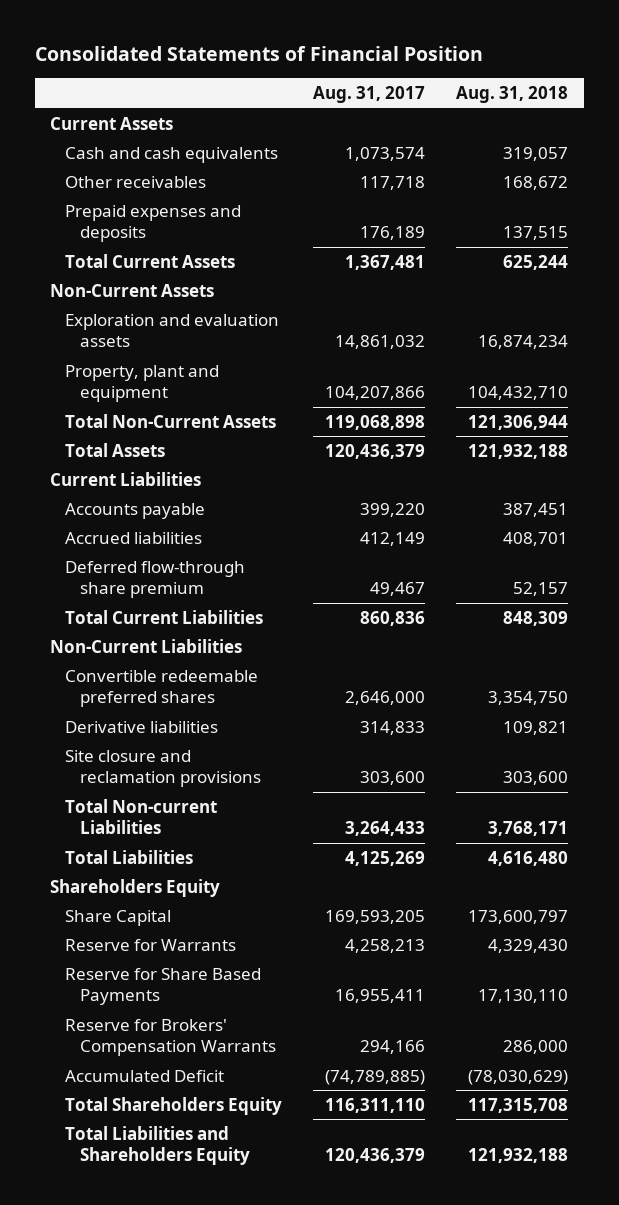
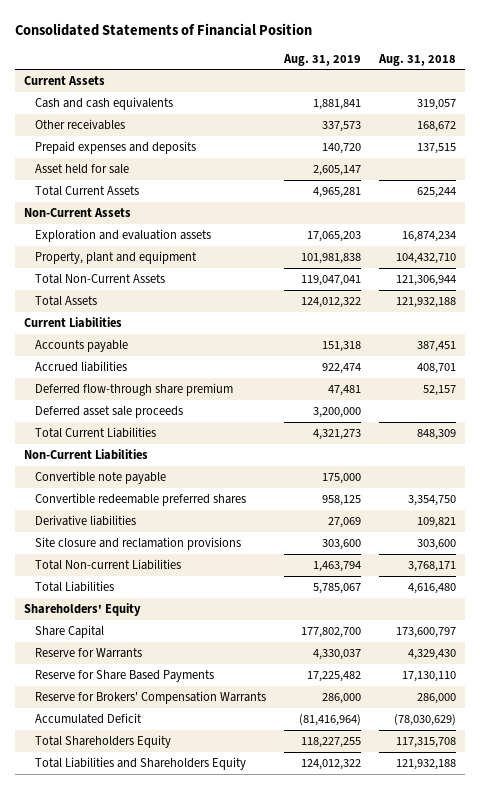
- | Aug. 31, 2017 | Aug. 31, 2018
+ | Aug. 31, 2019 | Aug. 31, 2018
+ Asset held for sale | 2,605,147 |
+ Deferred asset sale proceeds | 3,200,000 |
+ Convertible note payable | 175,000 |
- Shareholders Equity
+ Shareholders' Equity

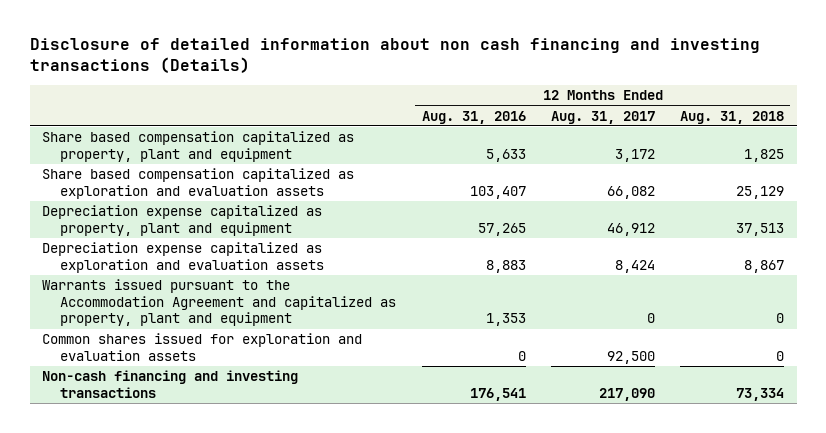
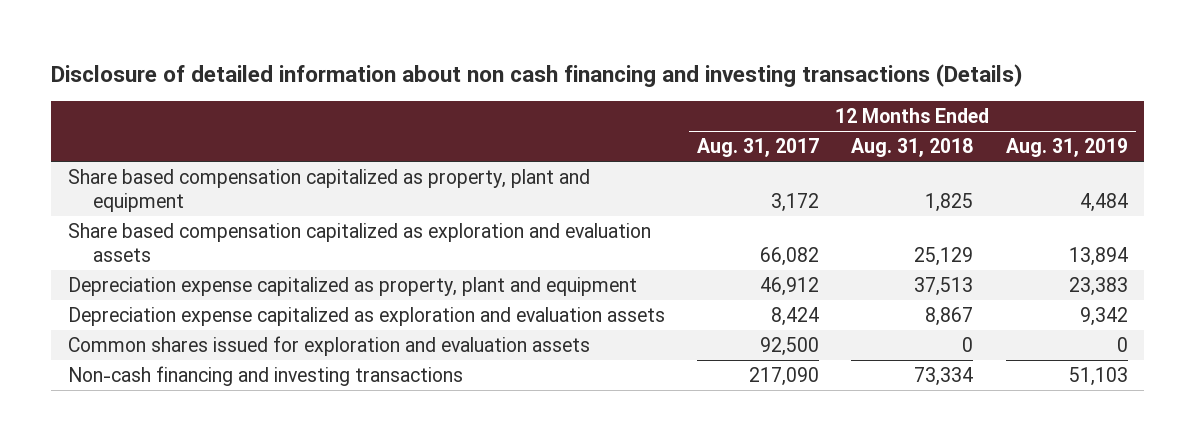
- | 12 Months Ended Aug. 31, 2016 | 12 Months Ended Aug. 31, 2017 | 12 Months Ended Aug. 31, 2018
+ | 12 Months Ended Aug. 31, 2017 | 12 Months Ended Aug. 31, 2018 | 12 Months Ended Aug. 31, 2019
- Warrants issued pursuant to the Accommodation Agreement and capitalized as property, plant and equipment | 1,353 | 0 | 0

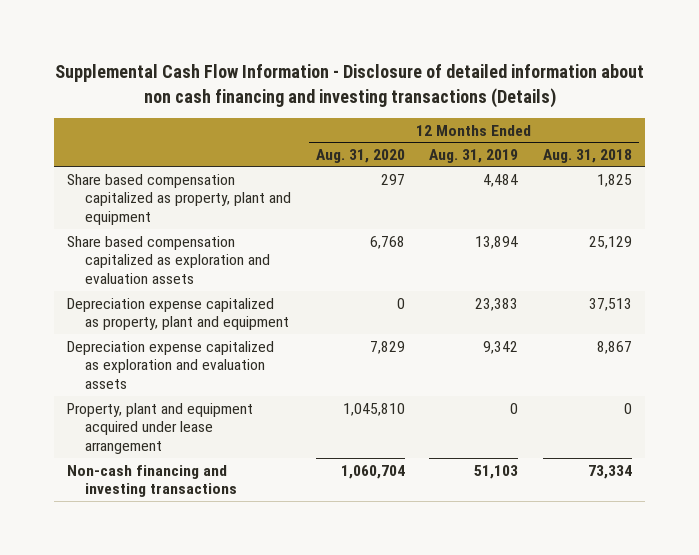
- Disclosure of detailed information about non cash financing and investing transactions (Details)
+ Supplemental Cash Flow Information - Disclosure of detailed information about non cash financing and investing transactions (Details)
- | 12 Months Ended Aug. 31, 2017 | 12 Months Ended Aug. 31, 2018 | 12 Months Ended Aug. 31, 2019
+ | 12 Months Ended Aug. 31, 2020 | 12 Months Ended Aug. 31, 2019 | 12 Months Ended Aug. 31, 2018
- Common shares issued for exploration and evaluation assets | 92,500 | 0 | 0
+ Property, plant and equipment acquired under lease arrangement | 1,045,810 | 0 | 0

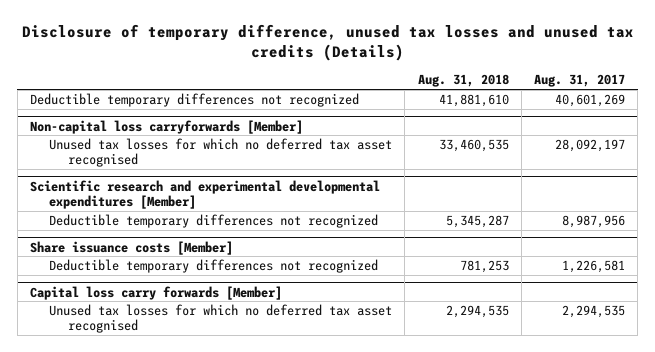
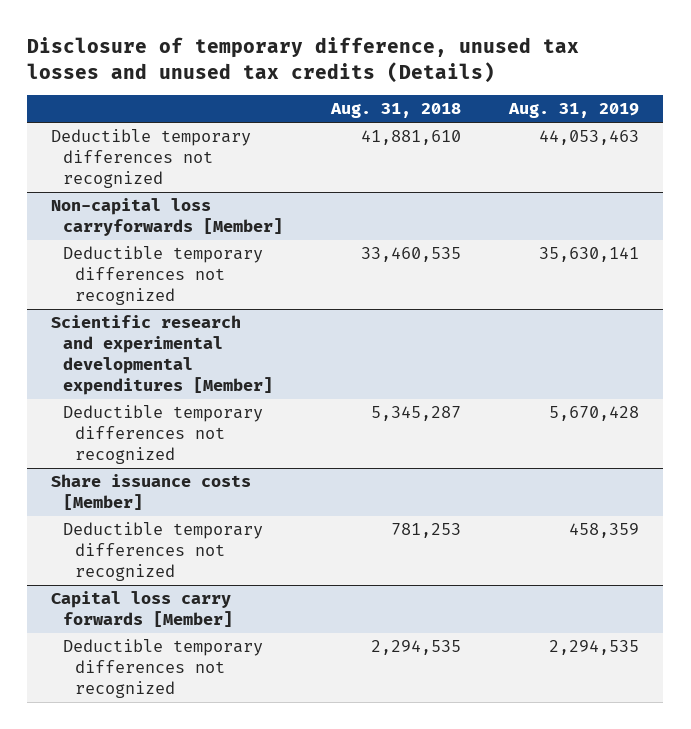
- | Aug. 31, 2018 | Aug. 31, 2017
+ | Aug. 31, 2018 | Aug. 31, 2019
@ Non-capital loss carryforwards [Member]
- Unused tax losses for which no deferred tax asset recognised | 33,460,535 | 28,092,197
+ Deductible temporary differences not recognized | 33,460,535 | 35,630,141
@ Capital loss carry forwards [Member]
- Unused tax losses for which no deferred tax asset recognised | 2,294,535 | 2,294,535
+ Deductible temporary differences not recognized | 2,294,535 | 2,294,535

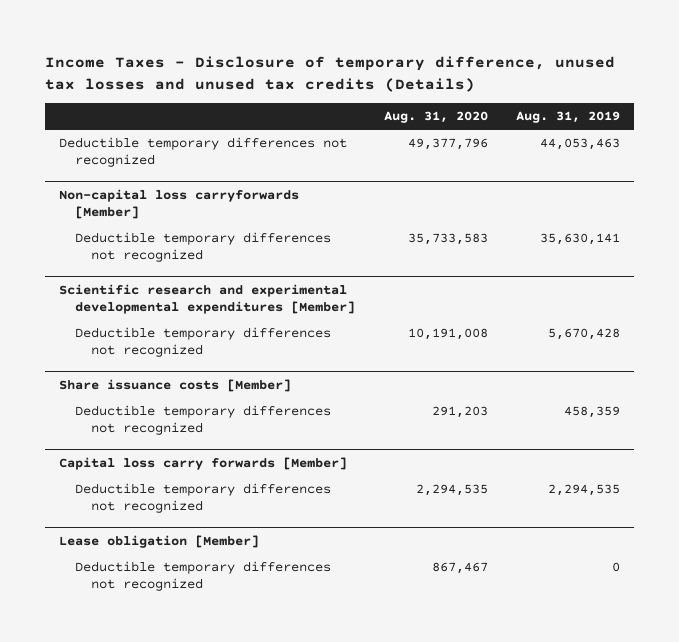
- Disclosure of temporary difference, unused tax losses and unused tax credits (Details)
+ Income Taxes - Disclosure of temporary difference, unused tax losses and unused tax credits (Details)
- | Aug. 31, 2018 | Aug. 31, 2019
+ | Aug. 31, 2020 | Aug. 31, 2019
+ Lease obligation [Member]
+ Deductible temporary differences not recognized | 867,467 | 0

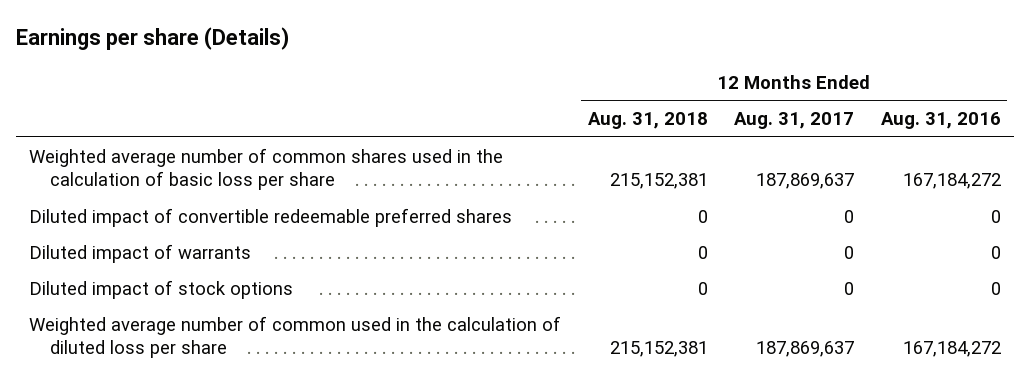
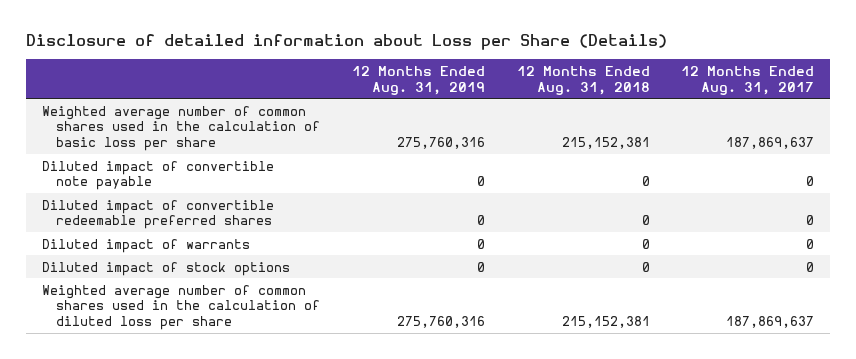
- Earnings per share (Details)
+ Disclosure of detailed information about Loss per Share (Details)
- | 12 Months Ended Aug. 31, 2018 | 12 Months Ended Aug. 31, 2017 | 12 Months Ended Aug. 31, 2016
+ | 12 Months Ended Aug. 31, 2019 | 12 Months Ended Aug. 31, 2018 | 12 Months Ended Aug. 31, 2017
+ Diluted impact of convertible note payable | 0 | 0 | 0
- Weighted average number of common used in the calculation of diluted loss per share | 215,152,381 | 187,869,637 | 167,184,272
+ Weighted average number of common shares used in the calculation of diluted loss per share | 275,760,316 | 215,152,381 | 187,869,637

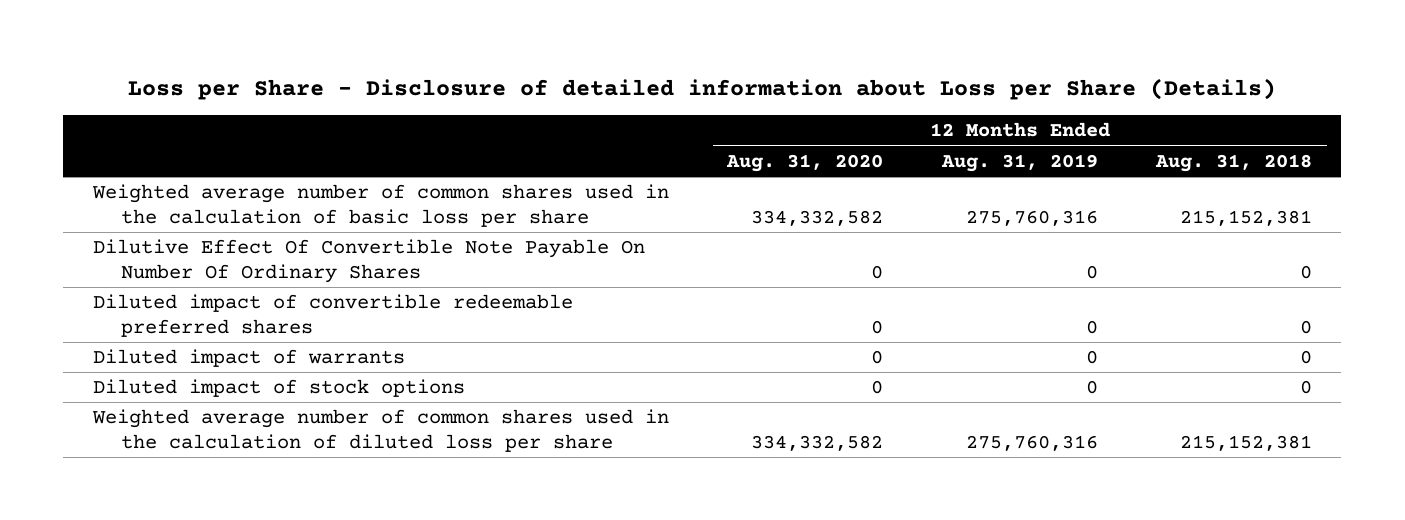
- Disclosure of detailed information about Loss per Share (Details)
+ Loss per Share - Disclosure of detailed information about Loss per Share (Details)
- | 12 Months Ended Aug. 31, 2019 | 12 Months Ended Aug. 31, 2018 | 12 Months Ended Aug. 31, 2017
+ | 12 Months Ended Aug. 31, 2020 | 12 Months Ended Aug. 31, 2019 | 12 Months Ended Aug. 31, 2018
- Diluted impact of convertible note payable | 0 | 0 | 0
+ Dilutive Effect Of Convertible Note Payable On Number Of Ordinary Shares | 0 | 0 | 0

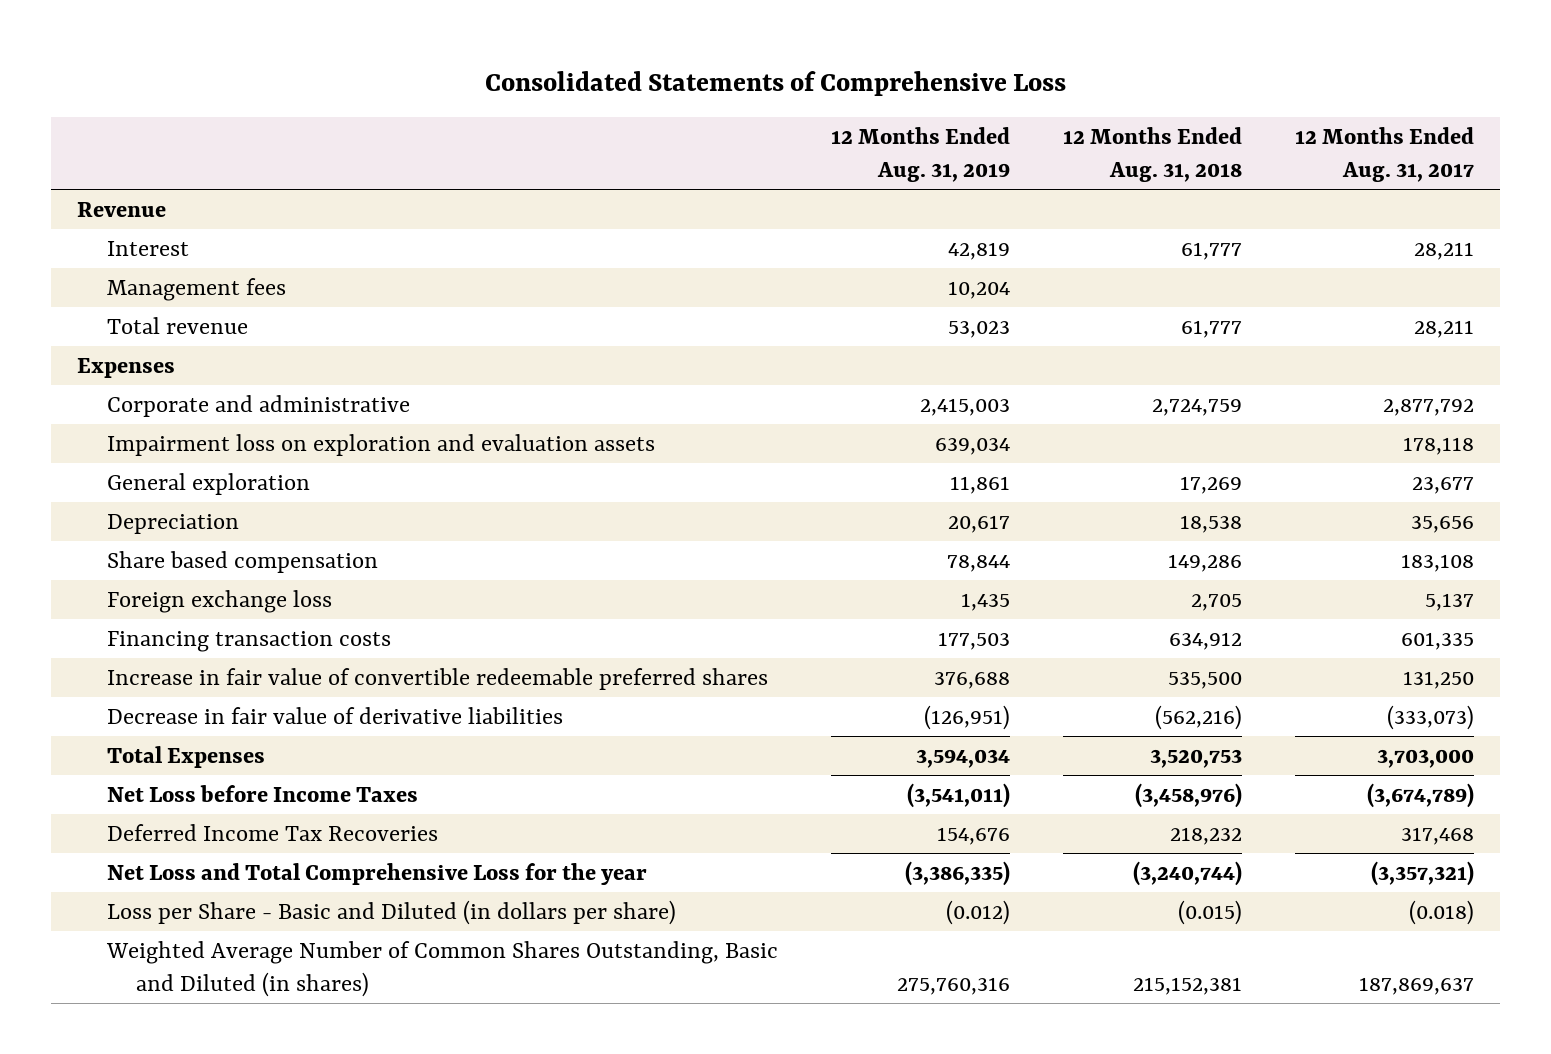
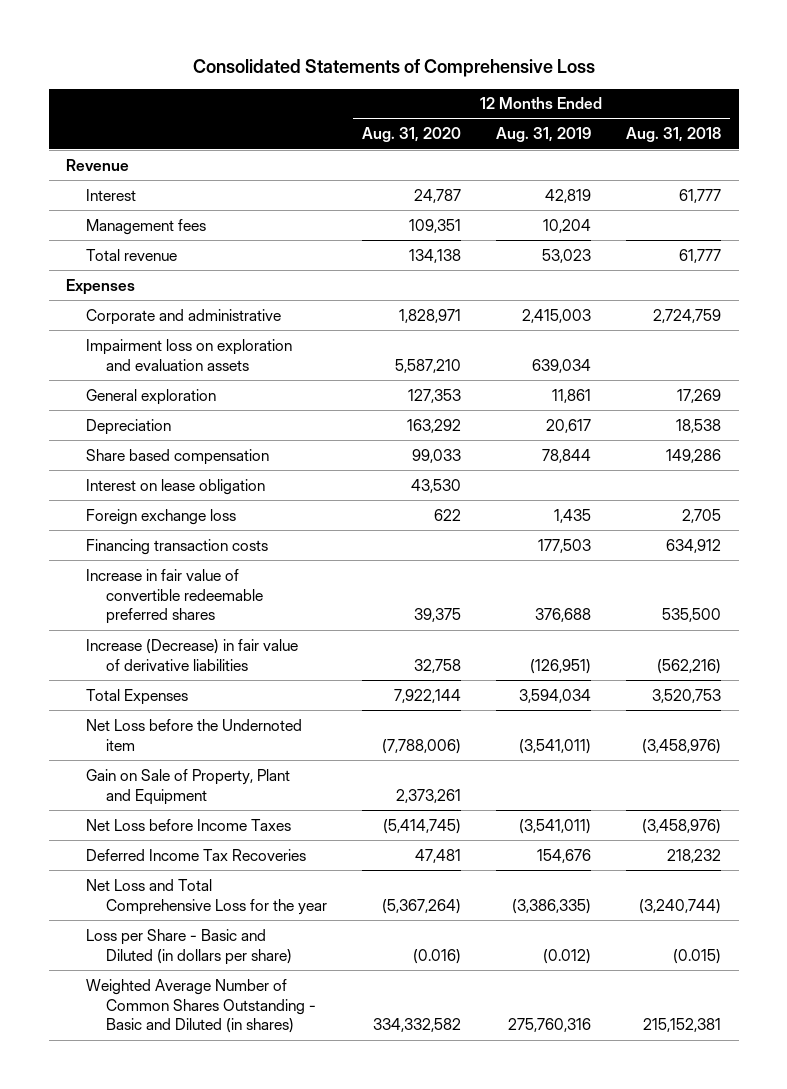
- | 12 Months Ended Aug. 31, 2019 | 12 Months Ended Aug. 31, 2018 | 12 Months Ended Aug. 31, 2017
+ | 12 Months Ended Aug. 31, 2020 | 12 Months Ended Aug. 31, 2019 | 12 Months Ended Aug. 31, 2018
+ Interest on lease obligation | 43,530 | |
- Decrease in fair value of derivative liabilities | (126,951) | (562,216) | (333,073)
+ Increase (Decrease) in fair value of derivative liabilities | 32,758 | (126,951) | (562,216)
+ Net Loss before the Undernoted item | (7,788,006) | (3,541,011) | (3,458,976)
+ Gain on Sale of Property, Plant and Equipment | 2,373,261 | |
- Weighted Average Number of Common Shares Outstanding, Basic and Diluted (in shares) | 275,760,316 | 215,152,381 | 187,869,637
+ Weighted Average Number of Common Shares Outstanding - Basic and Diluted (in shares) | 334,332,582 | 275,760,316 | 215,152,381

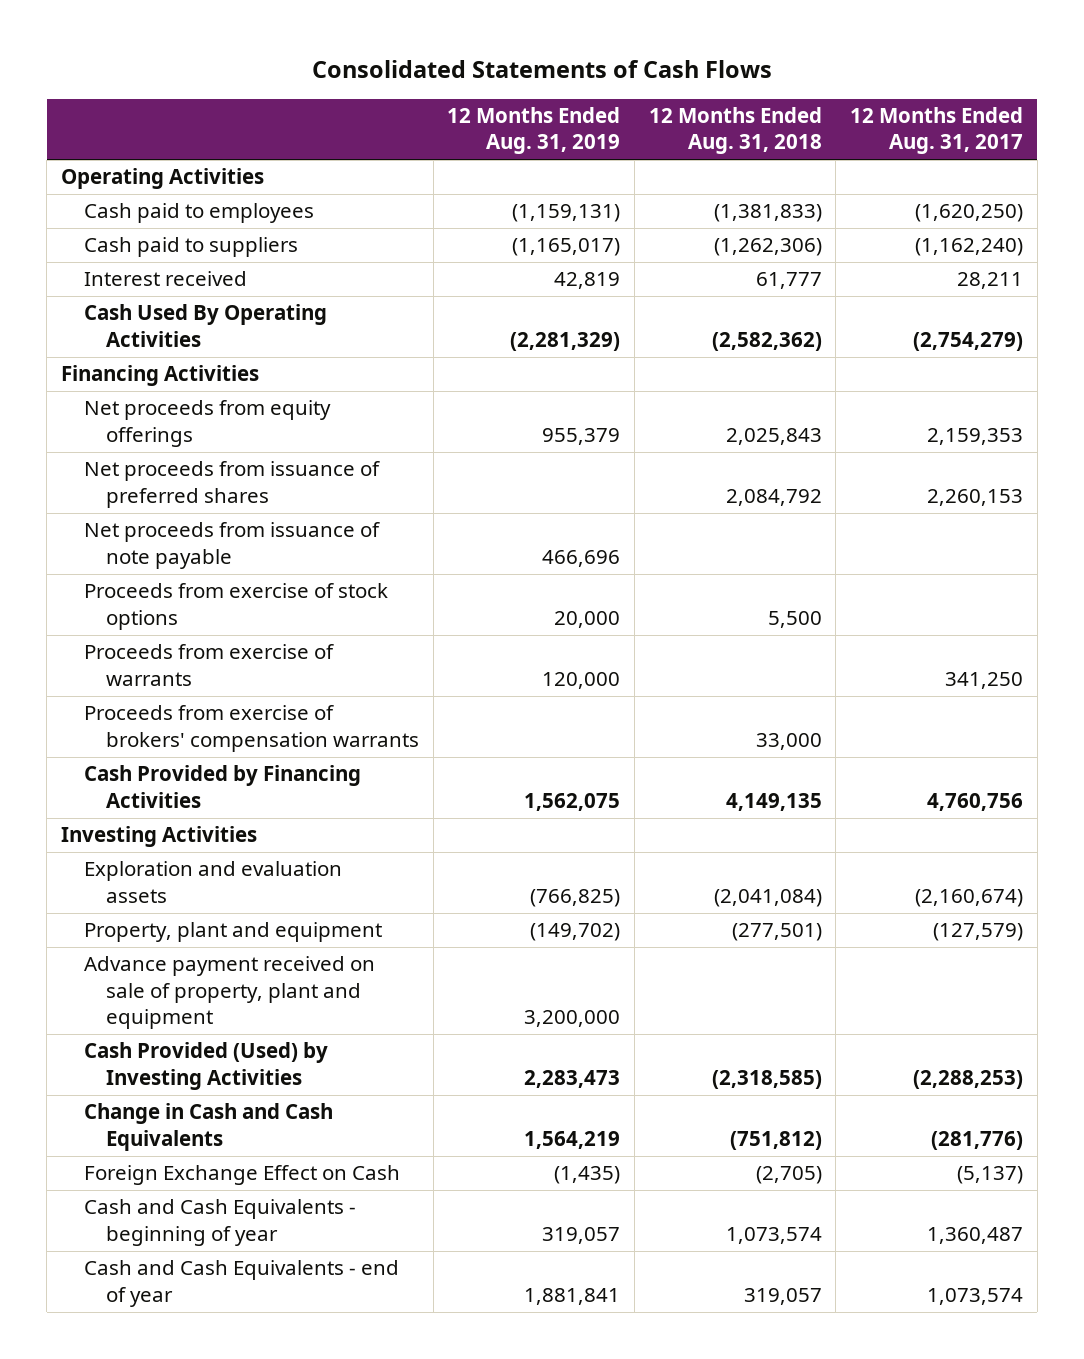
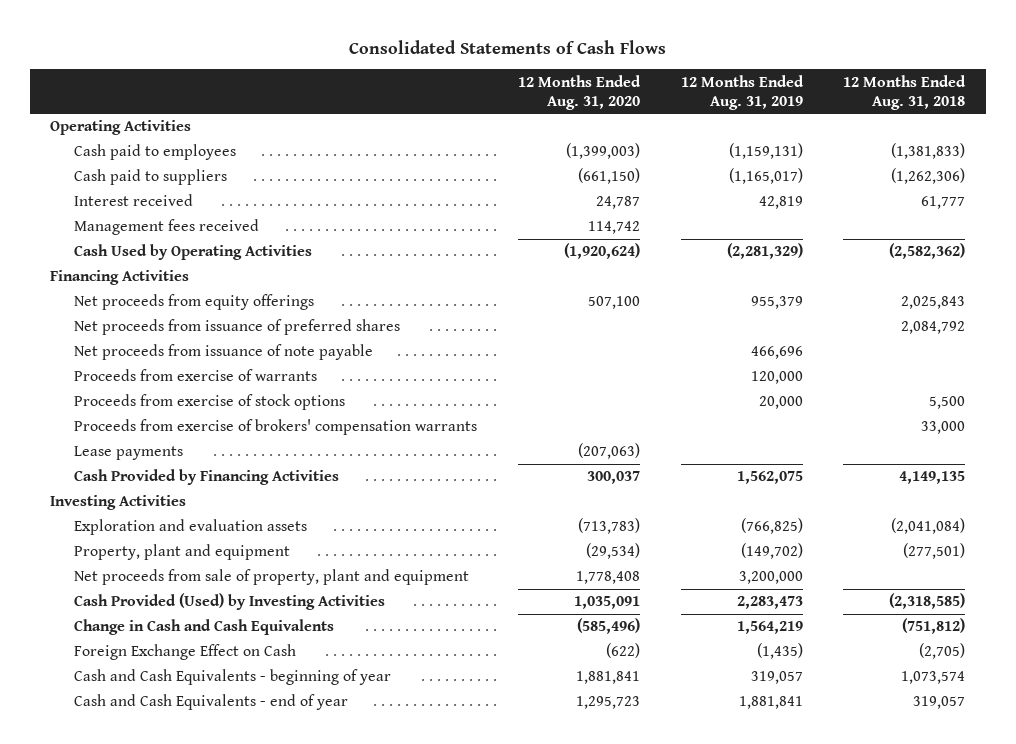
- | 12 Months Ended Aug. 31, 2019 | 12 Months Ended Aug. 31, 2018 | 12 Months Ended Aug. 31, 2017
+ | 12 Months Ended Aug. 31, 2020 | 12 Months Ended Aug. 31, 2019 | 12 Months Ended Aug. 31, 2018
- Cash Used By Operating Activities | (2,281,329) | (2,582,362) | (2,754,279)
+ Management fees received | 114,742 | |
+ Cash Used by Operating Activities | (1,920,624) | (2,281,329) | (2,582,362)
moved down: Proceeds from exercise of stock options | | 20,000 | 5,500
+ Lease payments | (207,063) | |
- Advance payment received on sale of property, plant and equipment | 3,200,000 | |
+ Net proceeds from sale of property, plant and equipment | 1,778,408 | 3,200,000 |

